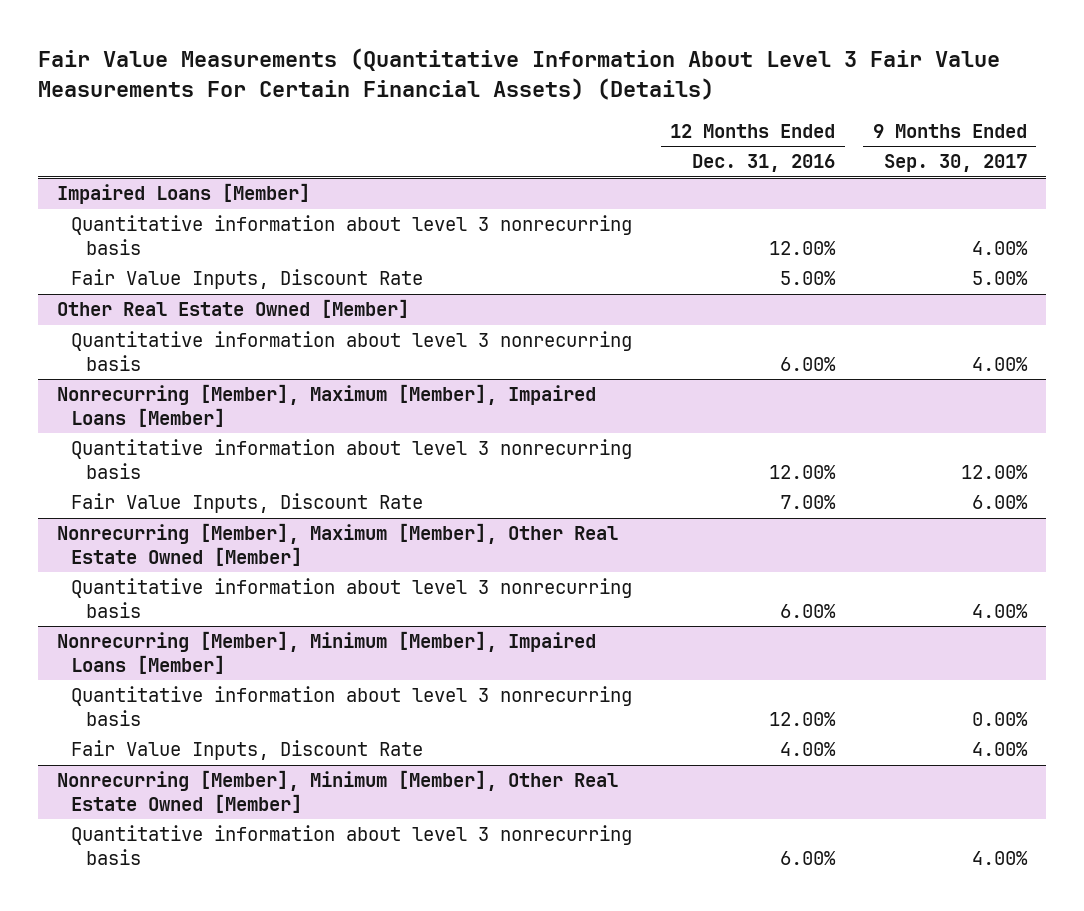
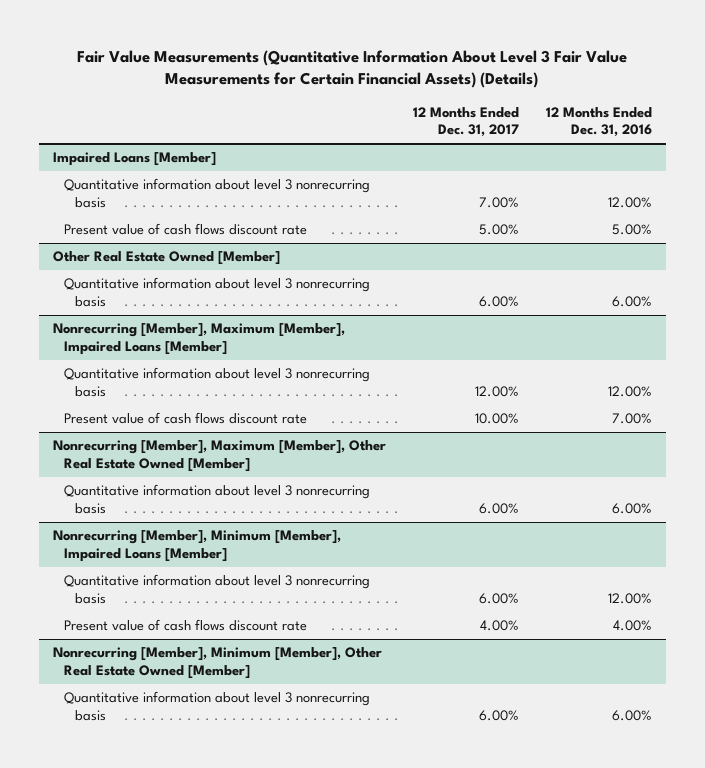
- Fair Value Measurements (Quantitative Information About Level 3 Fair Value Measurements For Certain Financial Assets) (Details)
+ Fair Value Measurements (Quantitative Information About Level 3 Fair Value Measurements for Certain Financial Assets) (Details)
- | 12 Months Ended Dec. 31, 2016 | 9 Months Ended Sep. 30, 2017
+ | 12 Months Ended Dec. 31, 2017 | 12 Months Ended Dec. 31, 2016
@ Impaired Loans [Member]
- Fair Value Inputs, Discount Rate | 5.00% | 5.00%
+ Present value of cash flows discount rate | 5.00% | 5.00%
@ Nonrecurring [Member], Maximum [Member], Impaired Loans [Member]
- Fair Value Inputs, Discount Rate | 7.00% | 6.00%
+ Present value of cash flows discount rate | 10.00% | 7.00%
@ Nonrecurring [Member], Minimum [Member], Impaired Loans [Member]
- Fair Value Inputs, Discount Rate | 4.00% | 4.00%
+ Present value of cash flows discount rate | 4.00% | 4.00%

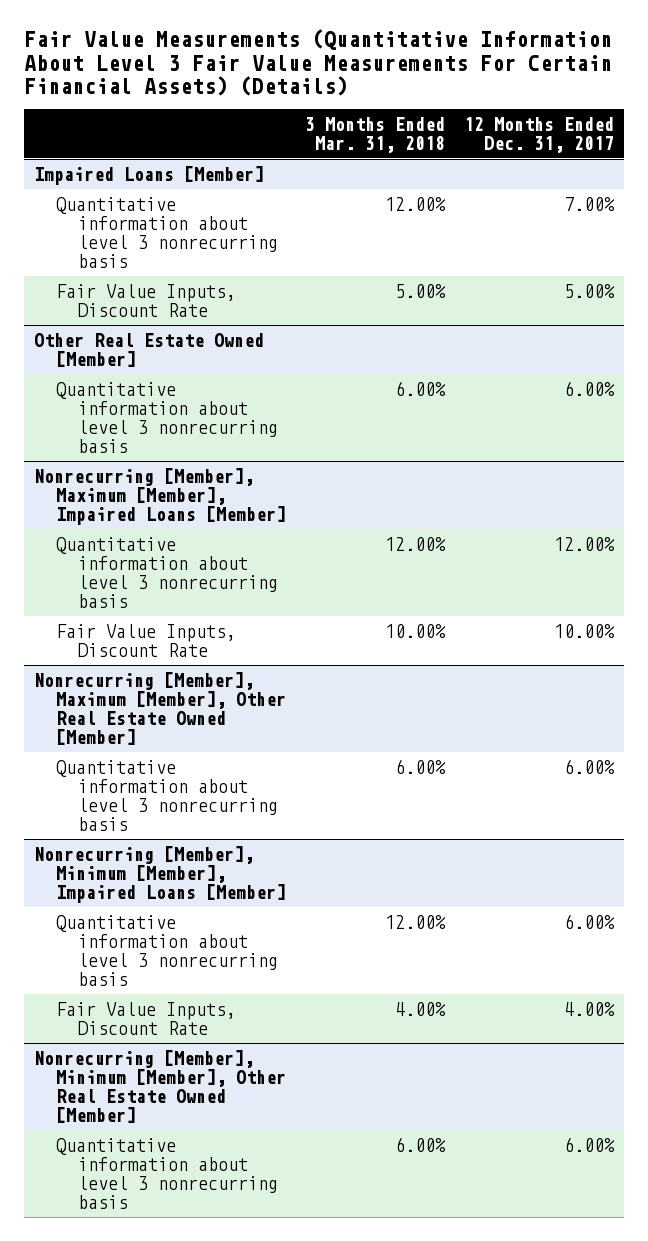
- Fair Value Measurements (Quantitative Information About Level 3 Fair Value Measurements for Certain Financial Assets) (Details)
+ Fair Value Measurements (Quantitative Information About Level 3 Fair Value Measurements For Certain Financial Assets) (Details)
- | 12 Months Ended Dec. 31, 2017 | 12 Months Ended Dec. 31, 2016
+ | 3 Months Ended Mar. 31, 2018 | 12 Months Ended Dec. 31, 2017
@ Impaired Loans [Member]
- Present value of cash flows discount rate | 5.00% | 5.00%
+ Fair Value Inputs, Discount Rate | 5.00% | 5.00%
@ Nonrecurring [Member], Maximum [Member], Impaired Loans [Member]
- Present value of cash flows discount rate | 10.00% | 7.00%
+ Fair Value Inputs, Discount Rate | 10.00% | 10.00%
@ Nonrecurring [Member], Minimum [Member], Impaired Loans [Member]
- Present value of cash flows discount rate | 4.00% | 4.00%
+ Fair Value Inputs, Discount Rate | 4.00% | 4.00%

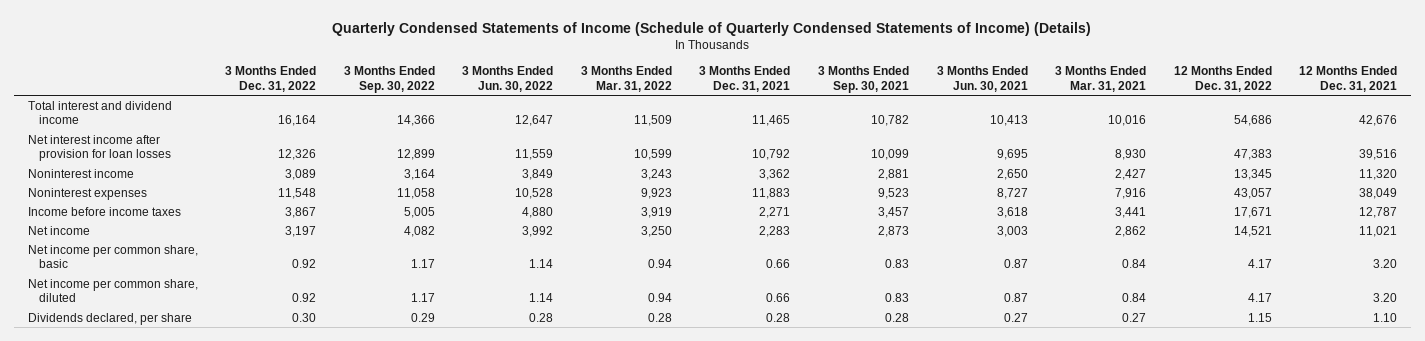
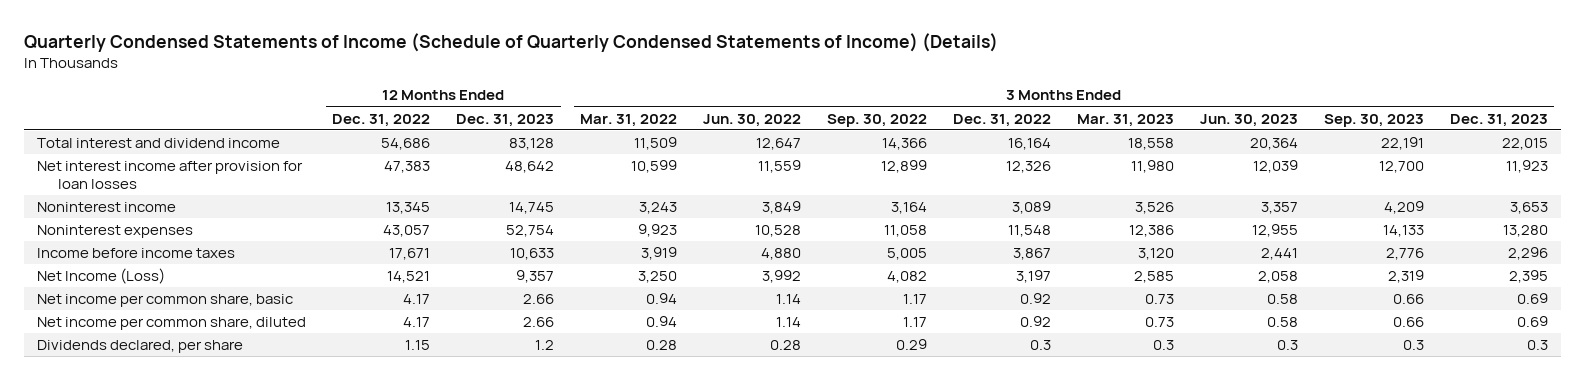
- | 3 Months Ended Dec. 31, 2022 | 3 Months Ended Sep. 30, 2022 | 3 Months Ended Jun. 30, 2022 | 3 Months Ended Mar. 31, 2022 | 3 Months Ended Dec. 31, 2021 | 3 Months Ended Sep. 30, 2021 | 3 Months Ended Jun. 30, 2021 | 3 Months Ended Mar. 31, 2021 | 12 Months Ended Dec. 31, 2022 | 12 Months Ended Dec. 31, 2021
+ | 12 Months Ended Dec. 31, 2022 | 12 Months Ended Dec. 31, 2023 | 3 Months Ended Mar. 31, 2022 | 3 Months Ended Jun. 30, 2022 | 3 Months Ended Sep. 30, 2022 | 3 Months Ended Dec. 31, 2022 | 3 Months Ended Mar. 31, 2023 | 3 Months Ended Jun. 30, 2023 | 3 Months Ended Sep. 30, 2023 | 3 Months Ended Dec. 31, 2023
- Net income | 3,197 | 4,082 | 3,992 | 3,250 | 2,283 | 2,873 | 3,003 | 2,862 | 14,521 | 11,021
+ Net Income (Loss) | 14,521 | 9,357 | 3,250 | 3,992 | 4,082 | 3,197 | 2,585 | 2,058 | 2,319 | 2,395
- Dividends declared, per share | 0.30 | 0.29 | 0.28 | 0.28 | 0.28 | 0.28 | 0.27 | 0.27 | 1.15 | 1.10
+ Dividends declared, per share | 1.15 | 1.2 | 0.28 | 0.28 | 0.29 | 0.3 | 0.3 | 0.3 | 0.3 | 0.3

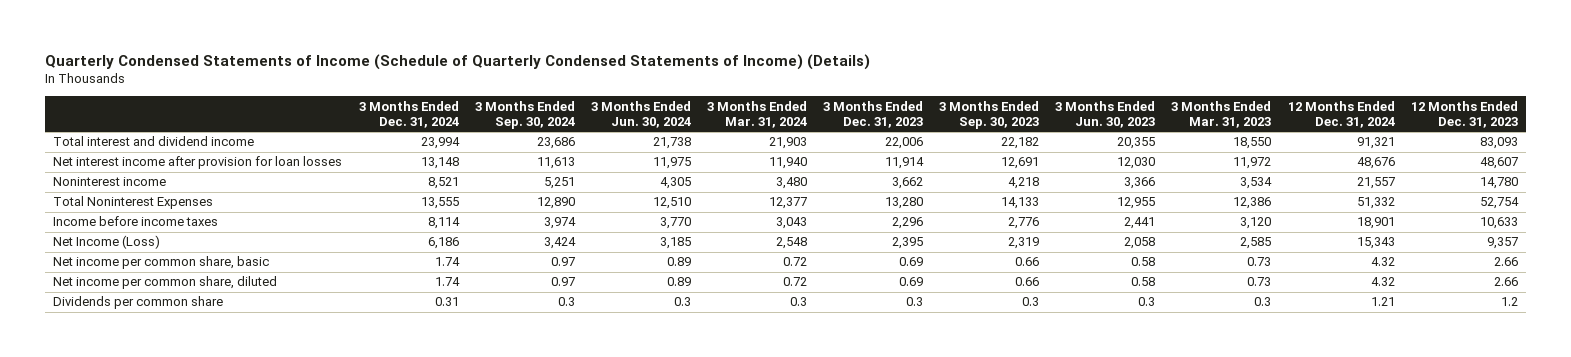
- | 12 Months Ended Dec. 31, 2022 | 12 Months Ended Dec. 31, 2023 | 3 Months Ended Mar. 31, 2022 | 3 Months Ended Jun. 30, 2022 | 3 Months Ended Sep. 30, 2022 | 3 Months Ended Dec. 31, 2022 | 3 Months Ended Mar. 31, 2023 | 3 Months Ended Jun. 30, 2023 | 3 Months Ended Sep. 30, 2023 | 3 Months Ended Dec. 31, 2023
+ | 3 Months Ended Dec. 31, 2024 | 3 Months Ended Sep. 30, 2024 | 3 Months Ended Jun. 30, 2024 | 3 Months Ended Mar. 31, 2024 | 3 Months Ended Dec. 31, 2023 | 3 Months Ended Sep. 30, 2023 | 3 Months Ended Jun. 30, 2023 | 3 Months Ended Mar. 31, 2023 | 12 Months Ended Dec. 31, 2024 | 12 Months Ended Dec. 31, 2023
- Total interest and dividend income | 54,686 | 83,128 | 11,509 | 12,647 | 14,366 | 16,164 | 18,558 | 20,364 | 22,191 | 22,015
- Net interest income after provision for loan losses | 47,383 | 48,642 | 10,599 | 11,559 | 12,899 | 12,326 | 11,980 | 12,039 | 12,700 | 11,923
- Noninterest income | 13,345 | 14,745 | 3,243 | 3,849 | 3,164 | 3,089 | 3,526 | 3,357 | 4,209 | 3,653
- Noninterest expenses | 43,057 | 52,754 | 9,923 | 10,528 | 11,058 | 11,548 | 12,386 | 12,955 | 14,133 | 13,280
+ Total interest and dividend income | 23,994 | 23,686 | 21,738 | 21,903 | 22,006 | 22,182 | 20,355 | 18,550 | 91,321 | 83,093
+ Net interest income after provision for loan losses | 13,148 | 11,613 | 11,975 | 11,940 | 11,914 | 12,691 | 12,030 | 11,972 | 48,676 | 48,607
+ Noninterest income | 8,521 | 5,251 | 4,305 | 3,480 | 3,662 | 4,218 | 3,366 | 3,534 | 21,557 | 14,780
+ Total Noninterest Expenses | 13,555 | 12,890 | 12,510 | 12,377 | 13,280 | 14,133 | 12,955 | 12,386 | 51,332 | 52,754
- Dividends declared, per share | 1.15 | 1.2 | 0.28 | 0.28 | 0.29 | 0.3 | 0.3 | 0.3 | 0.3 | 0.3
+ Dividends per common share | 0.31 | 0.3 | 0.3 | 0.3 | 0.3 | 0.3 | 0.3 | 0.3 | 1.21 | 1.2

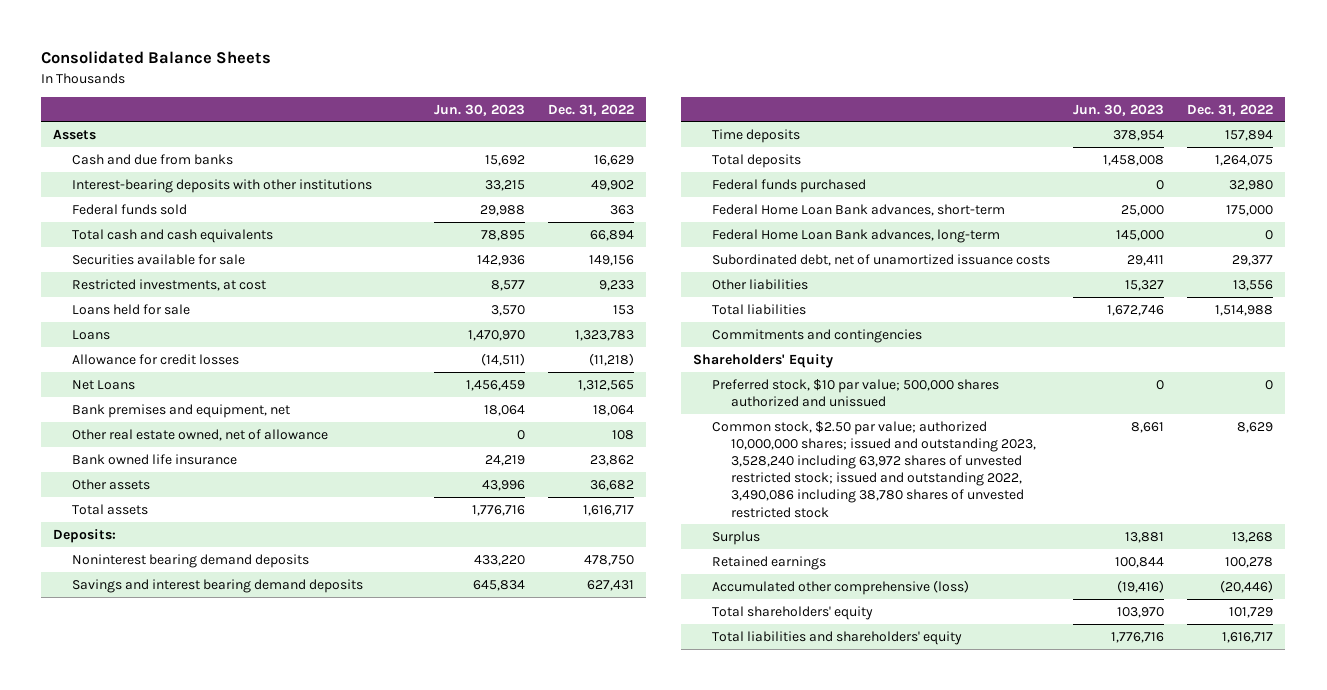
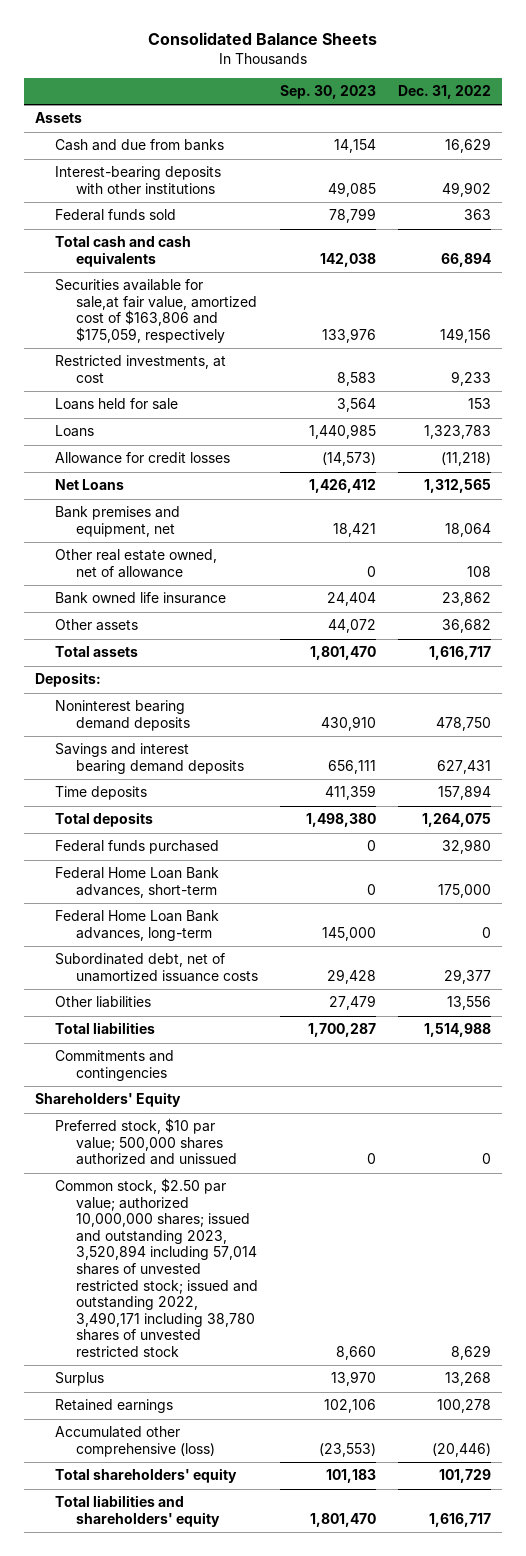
- | Jun. 30, 2023 | Dec. 31, 2022
+ | Sep. 30, 2023 | Dec. 31, 2022
- Securities available for sale | 142,936 | 149,156
+ Securities available for sale,at fair value, amortized cost of $163,806 and $175,059, respectively | 133,976 | 149,156
- Common stock, $2.50 par value; authorized 10,000,000 shares; issued and outstanding 2023, 3,528,240 including 63,972 shares of unvested restricted stock; issued and outstanding 2022, 3,490,086 including 38,780 shares of unvested restricted stock | 8,661 | 8,629
+ Common stock, $2.50 par value; authorized 10,000,000 shares; issued and outstanding 2023, 3,520,894 including 57,014 shares of unvested restricted stock; issued and outstanding 2022, 3,490,171 including 38,780 shares of unvested restricted stock | 8,660 | 8,629

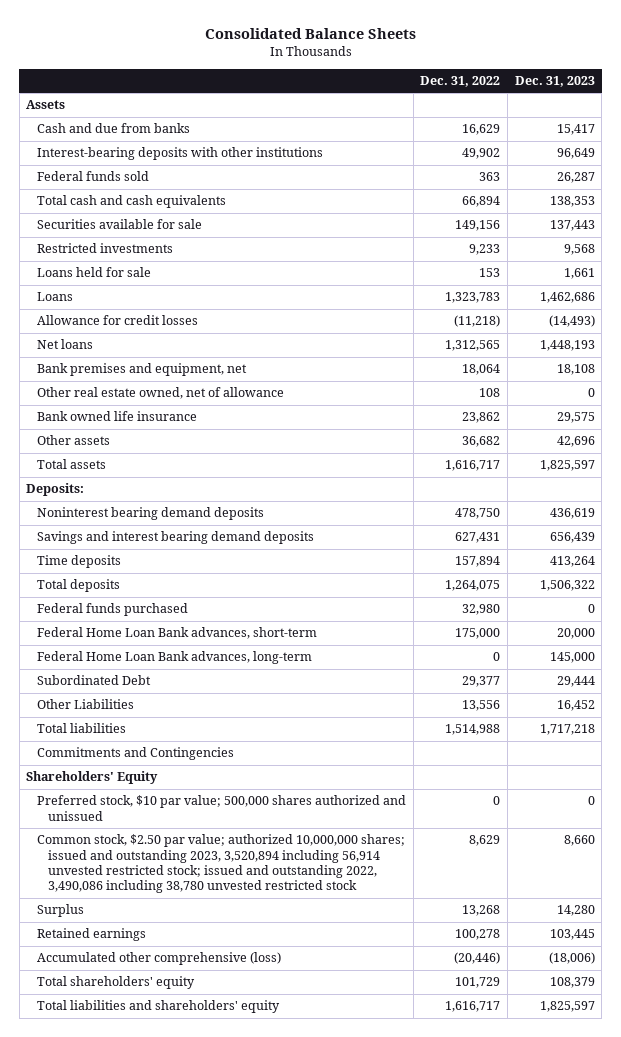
- | Sep. 30, 2023 | Dec. 31, 2022
+ | Dec. 31, 2022 | Dec. 31, 2023
- Securities available for sale,at fair value, amortized cost of $163,806 and $175,059, respectively | 133,976 | 149,156
- Restricted investments, at cost | 8,583 | 9,233
+ Securities available for sale | 149,156 | 137,443
+ Restricted investments | 9,233 | 9,568
- Net Loans | 1,426,412 | 1,312,565
+ Net loans | 1,312,565 | 1,448,193
- Subordinated debt, net of unamortized issuance costs | 29,428 | 29,377
- Other liabilities | 27,479 | 13,556
+ Subordinated Debt | 29,377 | 29,444
+ Other Liabilities | 13,556 | 16,452
- Commitments and contingencies
+ Commitments and Contingencies
- Common stock, $2.50 par value; authorized 10,000,000 shares; issued and outstanding 2023, 3,520,894 including 57,014 shares of unvested restricted stock; issued and outstanding 2022, 3,490,171 including 38,780 shares of unvested restricted stock | 8,660 | 8,629
+ Common stock, $2.50 par value; authorized 10,000,000 shares; issued and outstanding 2023, 3,520,894 including 56,914 unvested restricted stock; issued and outstanding 2022, 3,490,086 including 38,780 unvested restricted stock | 8,629 | 8,660

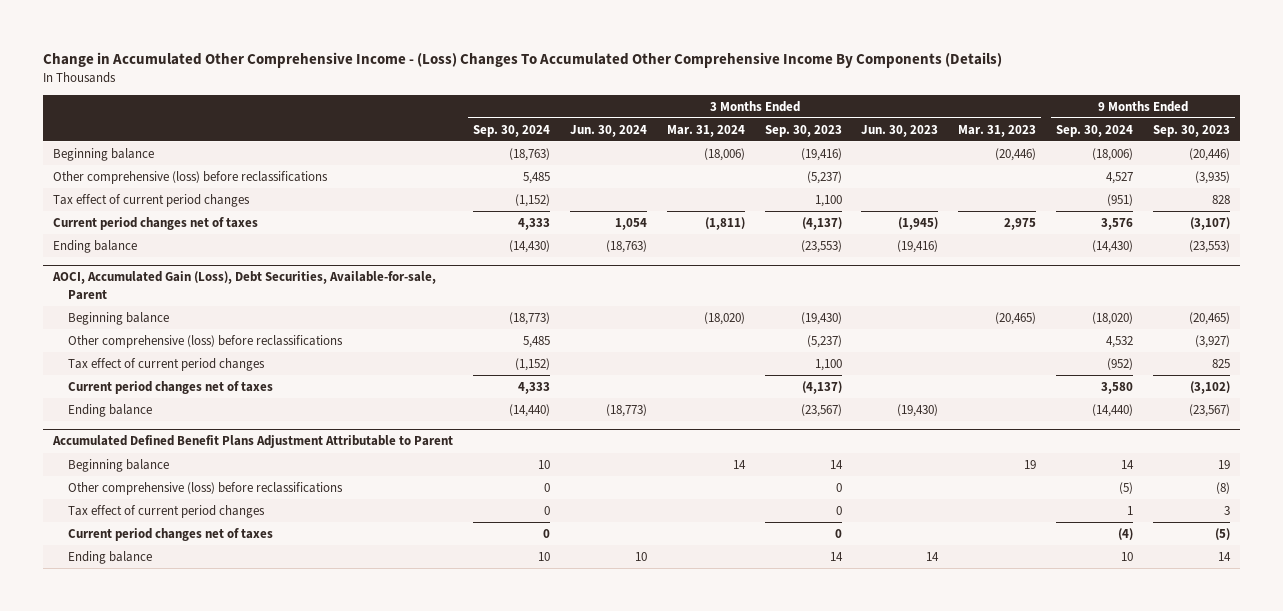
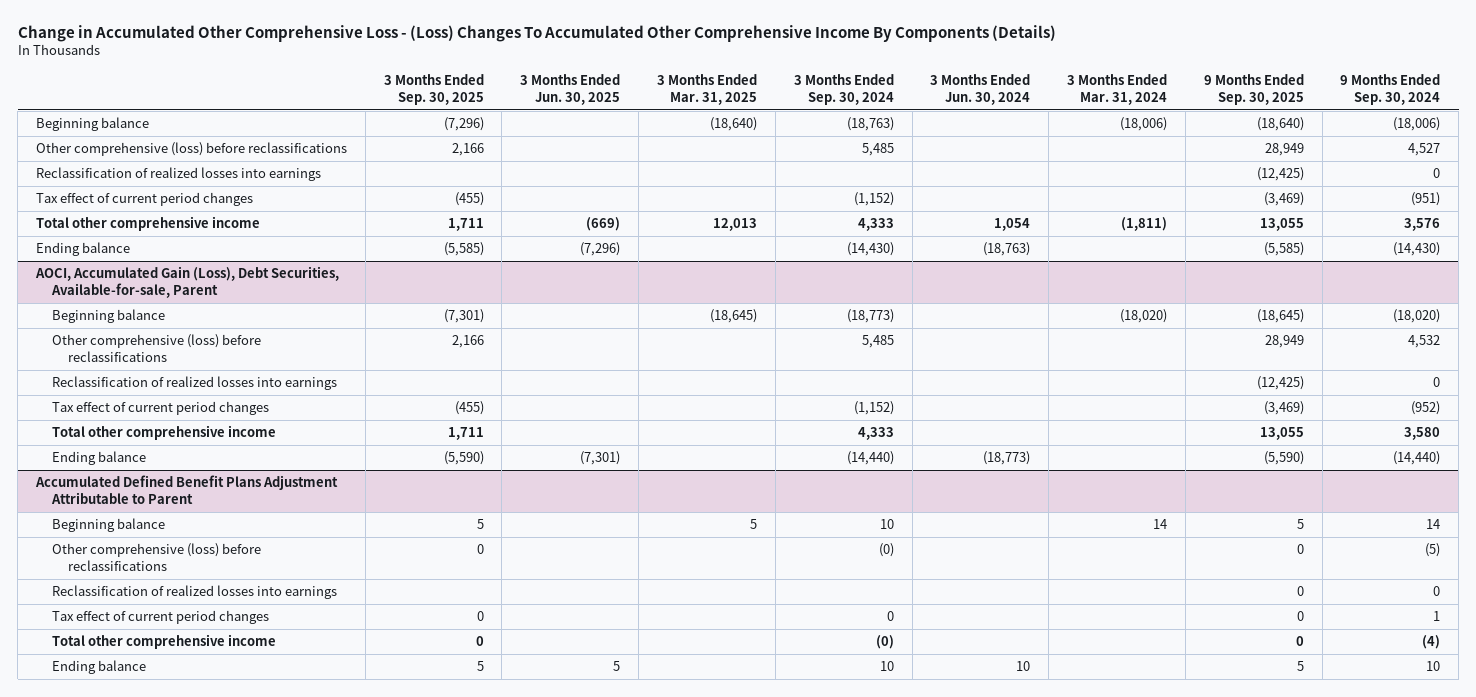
- Change in Accumulated Other Comprehensive Income - (Loss) Changes To Accumulated Other Comprehensive Income By Components (Details)
+ Change in Accumulated Other Comprehensive Loss - (Loss) Changes To Accumulated Other Comprehensive Income By Components (Details)
- | 3 Months Ended Sep. 30, 2024 | 3 Months Ended Jun. 30, 2024 | 3 Months Ended Mar. 31, 2024 | 3 Months Ended Sep. 30, 2023 | 3 Months Ended Jun. 30, 2023 | 3 Months Ended Mar. 31, 2023 | 9 Months Ended Sep. 30, 2024 | 9 Months Ended Sep. 30, 2023
+ | 3 Months Ended Sep. 30, 2025 | 3 Months Ended Jun. 30, 2025 | 3 Months Ended Mar. 31, 2025 | 3 Months Ended Sep. 30, 2024 | 3 Months Ended Jun. 30, 2024 | 3 Months Ended Mar. 31, 2024 | 9 Months Ended Sep. 30, 2025 | 9 Months Ended Sep. 30, 2024
+ Reclassification of realized losses into earnings | | | | | | | (12,425) | 0
- Current period changes net of taxes | 4,333 | 1,054 | (1,811) | (4,137) | (1,945) | 2,975 | 3,576 | (3,107)
+ Total other comprehensive income | 1,711 | (669) | 12,013 | 4,333 | 1,054 | (1,811) | 13,055 | 3,576
@ AOCI, Accumulated Gain (Loss), Debt Securities, Available-for-sale, Parent
+ Reclassification of realized losses into earnings | | | | | | | (12,425) | 0
- Current period changes net of taxes | 4,333 | | | (4,137) | | | 3,580 | (3,102)
+ Total other comprehensive income | 1,711 | | | 4,333 | | | 13,055 | 3,580
@ Accumulated Defined Benefit Plans Adjustment Attributable to Parent
- Other comprehensive (loss) before reclassifications | 0 | | | 0 | | | (5) | (8)
+ Other comprehensive (loss) before reclassifications | 0 | | | (0) | | | 0 | (5)
+ Reclassification of realized losses into earnings | | | | | | | 0 | 0
- Current period changes net of taxes | 0 | | | 0 | | | (4) | (5)
+ Total other comprehensive income | 0 | | | (0) | | | 0 | (4)

